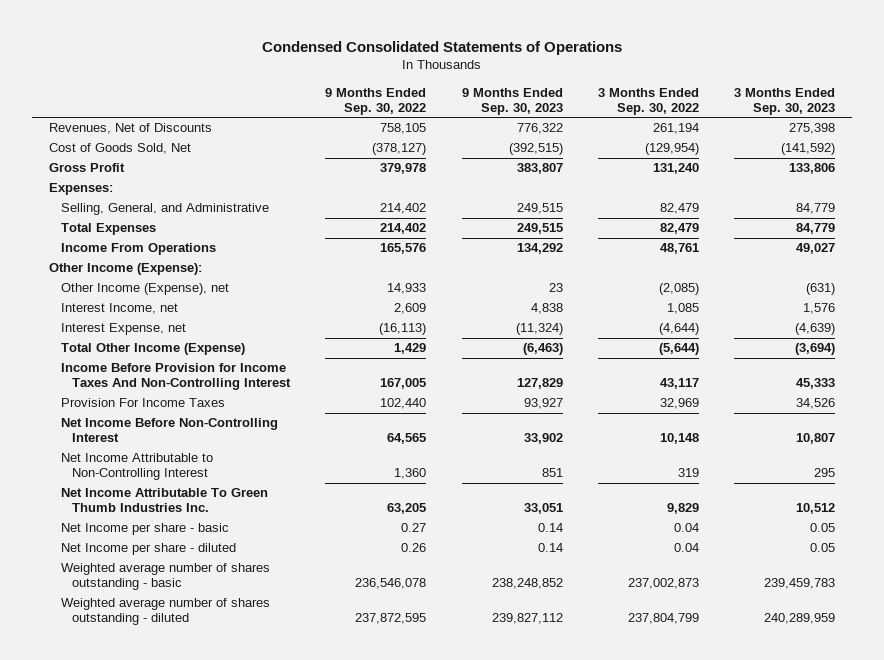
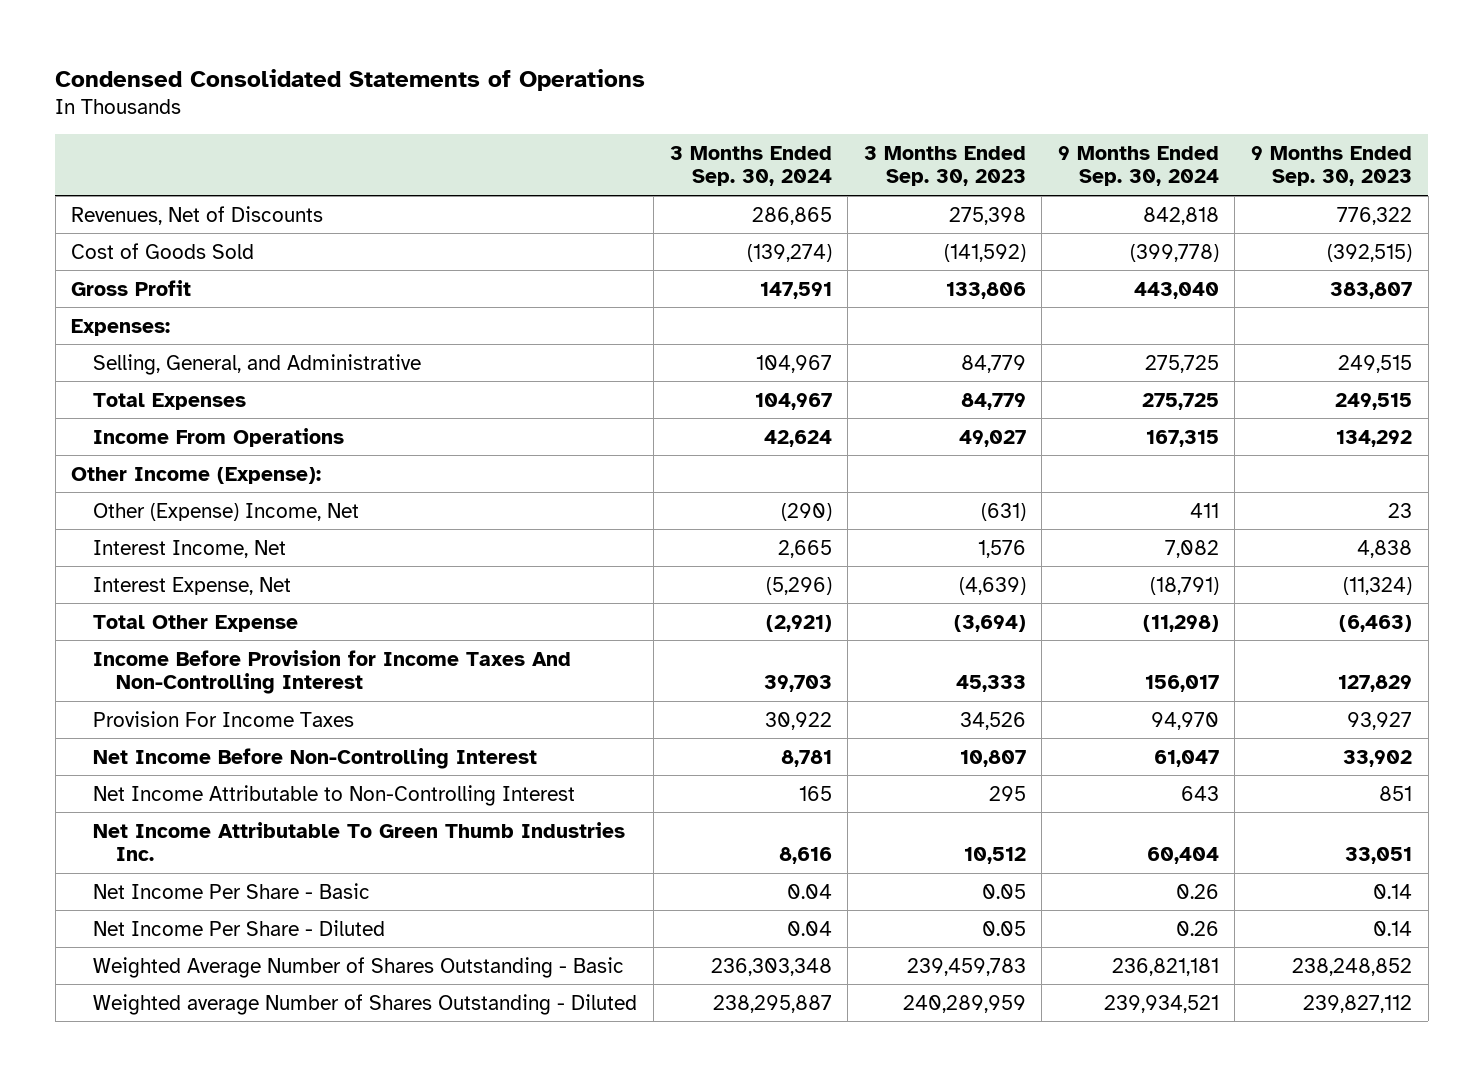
- | 9 Months Ended Sep. 30, 2022 | 9 Months Ended Sep. 30, 2023 | 3 Months Ended Sep. 30, 2022 | 3 Months Ended Sep. 30, 2023
+ | 3 Months Ended Sep. 30, 2024 | 3 Months Ended Sep. 30, 2023 | 9 Months Ended Sep. 30, 2024 | 9 Months Ended Sep. 30, 2023
- Cost of Goods Sold, Net | (378,127) | (392,515) | (129,954) | (141,592)
+ Cost of Goods Sold | (139,274) | (141,592) | (399,778) | (392,515)
- Other Income (Expense), net | 14,933 | 23 | (2,085) | (631)
- Interest Income, net | 2,609 | 4,838 | 1,085 | 1,576
- Interest Expense, net | (16,113) | (11,324) | (4,644) | (4,639)
- Total Other Income (Expense) | 1,429 | (6,463) | (5,644) | (3,694)
+ Other (Expense) Income, Net | (290) | (631) | 411 | 23
+ Interest Income, Net | 2,665 | 1,576 | 7,082 | 4,838
+ Interest Expense, Net | (5,296) | (4,639) | (18,791) | (11,324)
+ Total Other Expense | (2,921) | (3,694) | (11,298) | (6,463)
- Net Income per share - basic | 0.27 | 0.14 | 0.04 | 0.05
- Net Income per share - diluted | 0.26 | 0.14 | 0.04 | 0.05
- Weighted average number of shares outstanding - basic | 236,546,078 | 238,248,852 | 237,002,873 | 239,459,783
- Weighted average number of shares outstanding - diluted | 237,872,595 | 239,827,112 | 237,804,799 | 240,289,959
+ Net Income Per Share - Basic | 0.04 | 0.05 | 0.26 | 0.14
+ Net Income Per Share - Diluted | 0.04 | 0.05 | 0.26 | 0.14
+ Weighted Average Number of Shares Outstanding - Basic | 236,303,348 | 239,459,783 | 236,821,181 | 238,248,852
+ Weighted average Number of Shares Outstanding - Diluted | 238,295,887 | 240,289,959 | 239,934,521 | 239,827,112

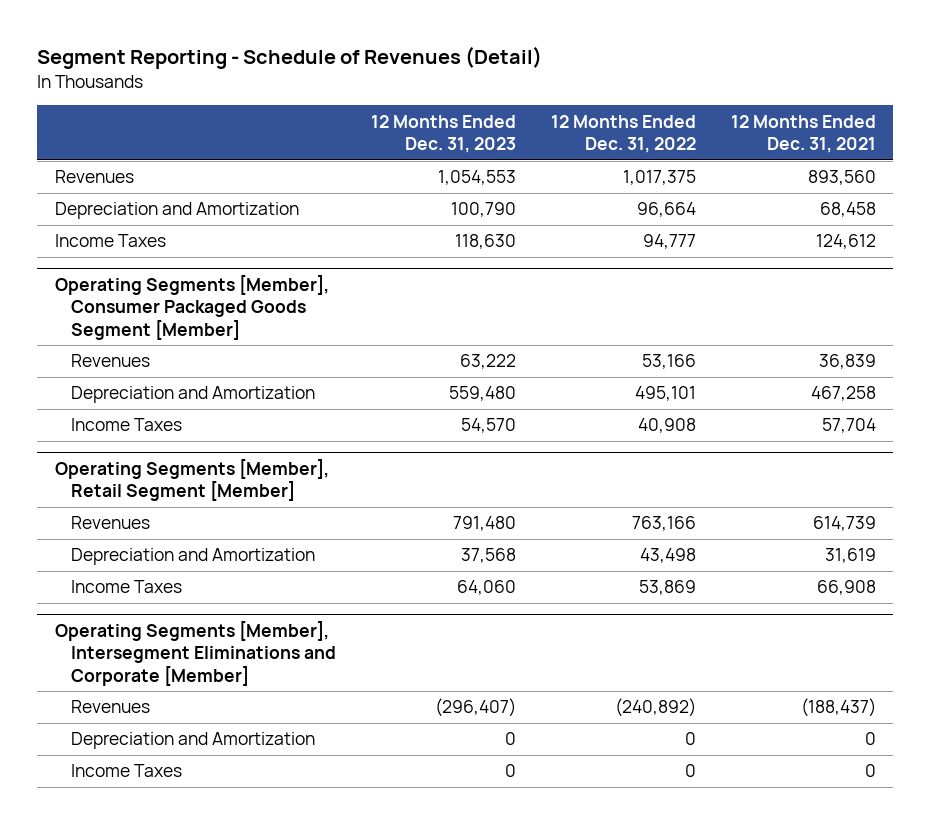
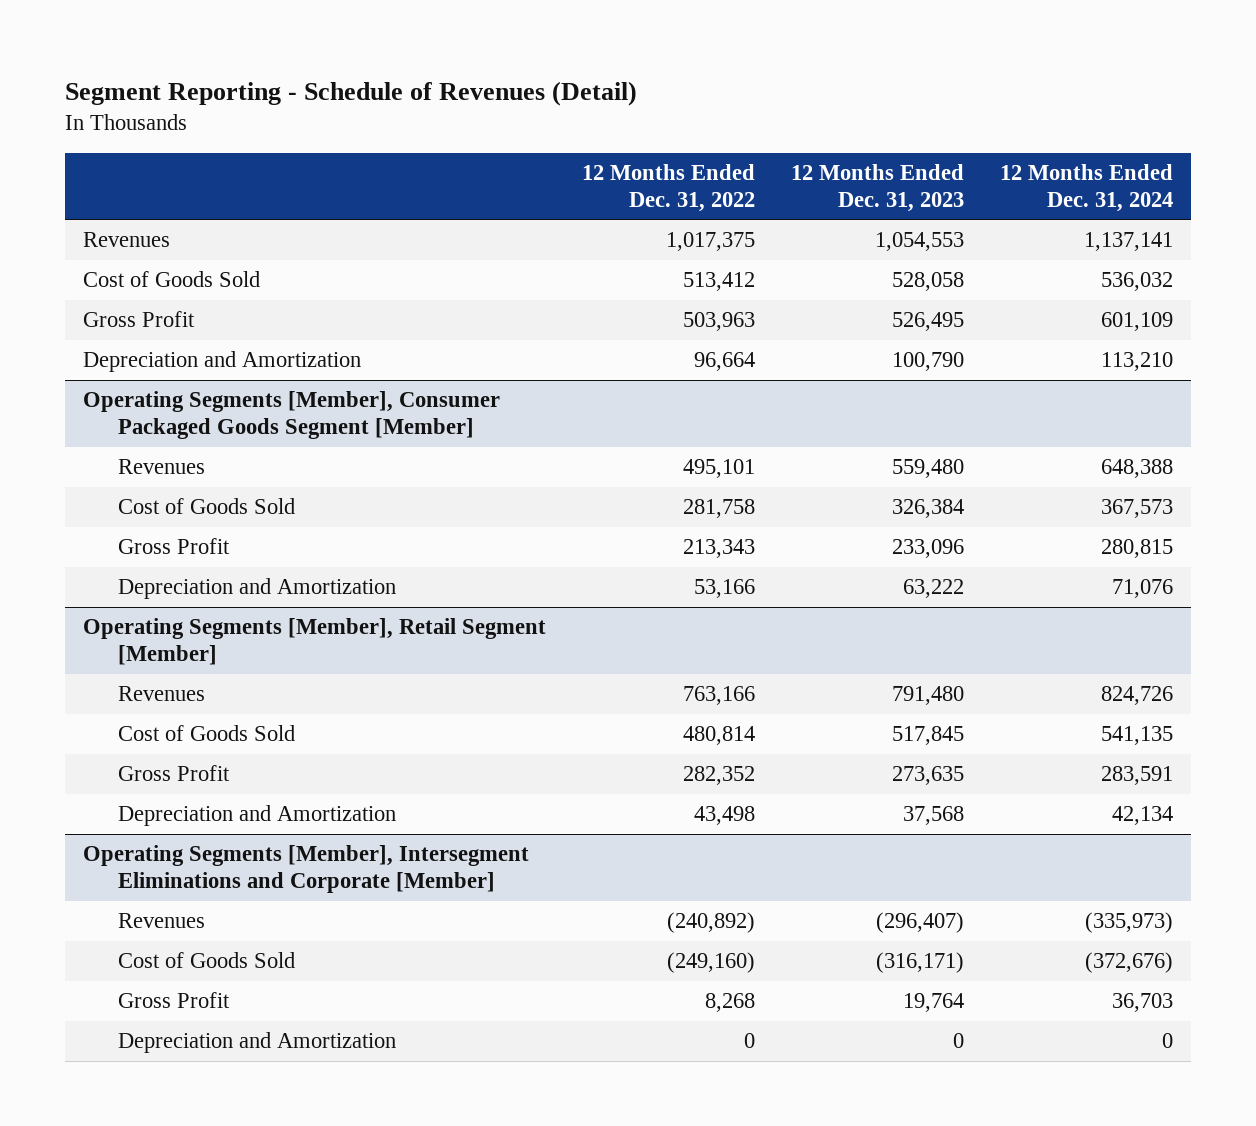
- | 12 Months Ended Dec. 31, 2023 | 12 Months Ended Dec. 31, 2022 | 12 Months Ended Dec. 31, 2021
+ | 12 Months Ended Dec. 31, 2022 | 12 Months Ended Dec. 31, 2023 | 12 Months Ended Dec. 31, 2024
+ Cost of Goods Sold | 513,412 | 528,058 | 536,032
+ Gross Profit | 503,963 | 526,495 | 601,109
- Income Taxes | 118,630 | 94,777 | 124,612
@ Operating Segments [Member], Consumer Packaged Goods Segment [Member]
- Revenues | 63,222 | 53,166 | 36,839
- Depreciation and Amortization | 559,480 | 495,101 | 467,258
- Income Taxes | 54,570 | 40,908 | 57,704
+ Revenues | 495,101 | 559,480 | 648,388
+ Cost of Goods Sold | 281,758 | 326,384 | 367,573
+ Gross Profit | 213,343 | 233,096 | 280,815
+ Depreciation and Amortization | 53,166 | 63,222 | 71,076
@ Operating Segments [Member], Retail Segment [Member]
+ Cost of Goods Sold | 480,814 | 517,845 | 541,135
+ Gross Profit | 282,352 | 273,635 | 283,591
- Income Taxes | 64,060 | 53,869 | 66,908
@ Operating Segments [Member], Intersegment Eliminations and Corporate [Member]
+ Cost of Goods Sold | (249,160) | (316,171) | (372,676)
+ Gross Profit | 8,268 | 19,764 | 36,703
- Income Taxes | 0 | 0 | 0

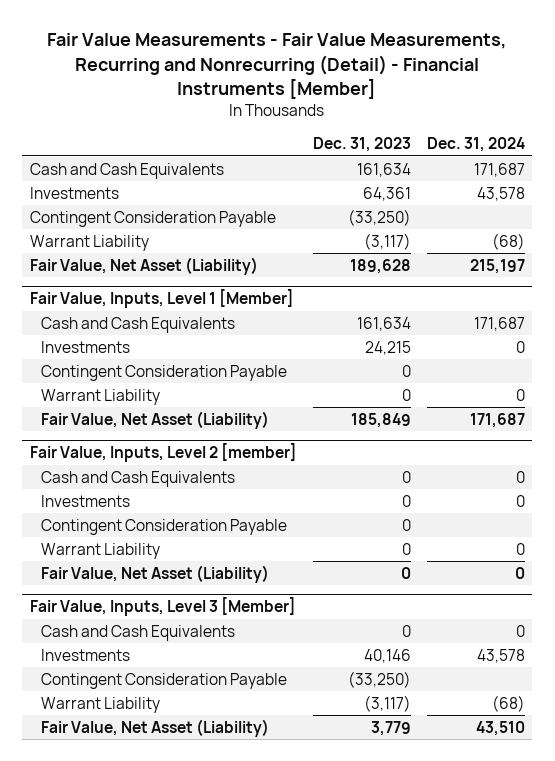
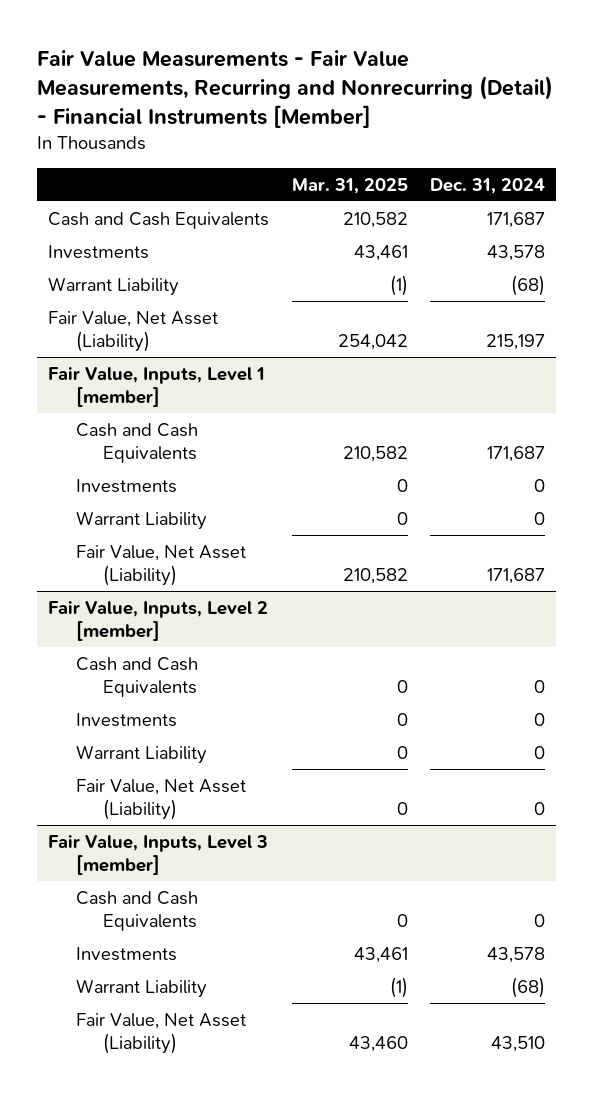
- | Dec. 31, 2023 | Dec. 31, 2024
+ | Mar. 31, 2025 | Dec. 31, 2024
- Contingent Consideration Payable | (33,250) |
- Fair Value, Inputs, Level 1 [Member]
+ Fair Value, Inputs, Level 1 [member]
- Contingent Consideration Payable | 0 |
@ Fair Value, Inputs, Level 2 [member]
- Contingent Consideration Payable | 0 |
- Fair Value, Inputs, Level 3 [Member]
+ Fair Value, Inputs, Level 3 [member]
- Contingent Consideration Payable | (33,250) |

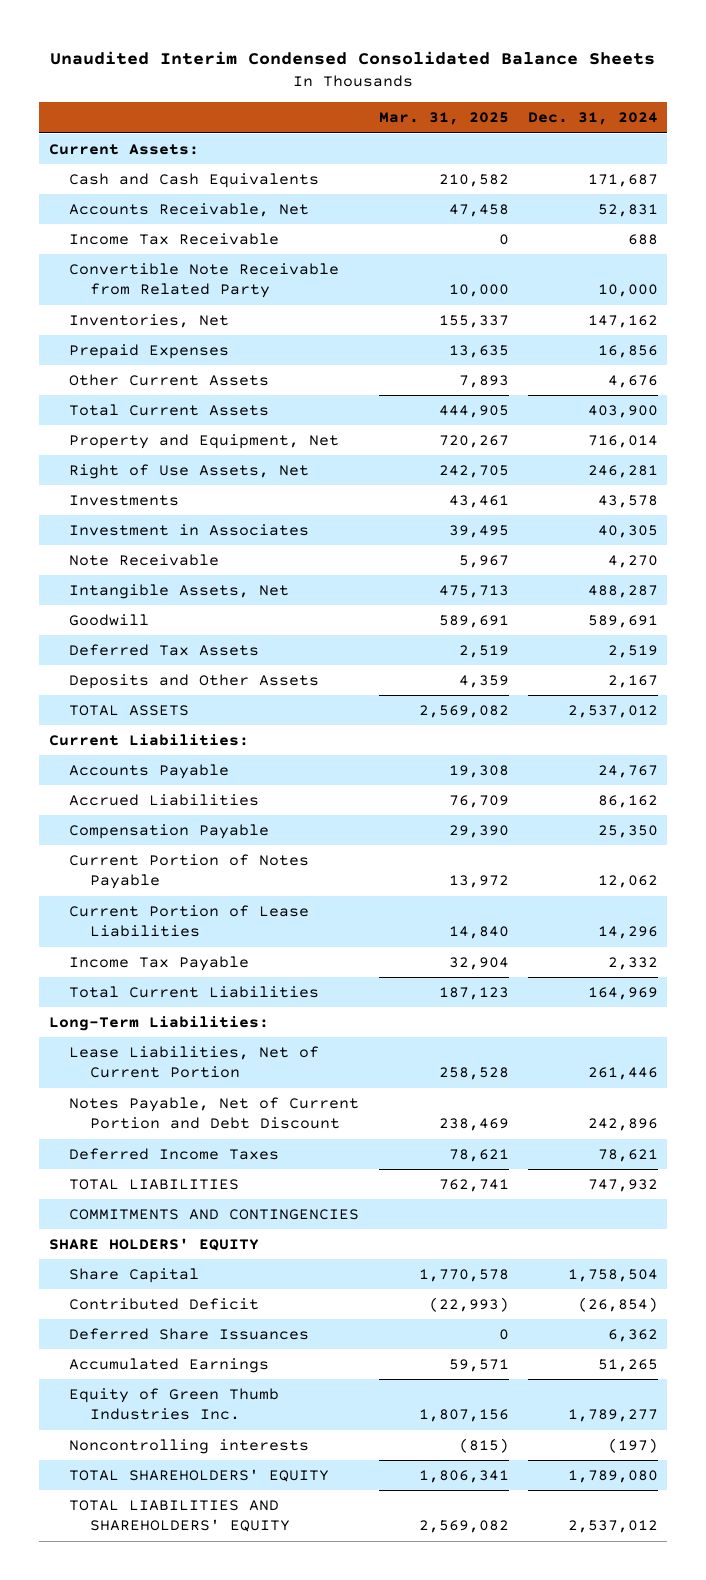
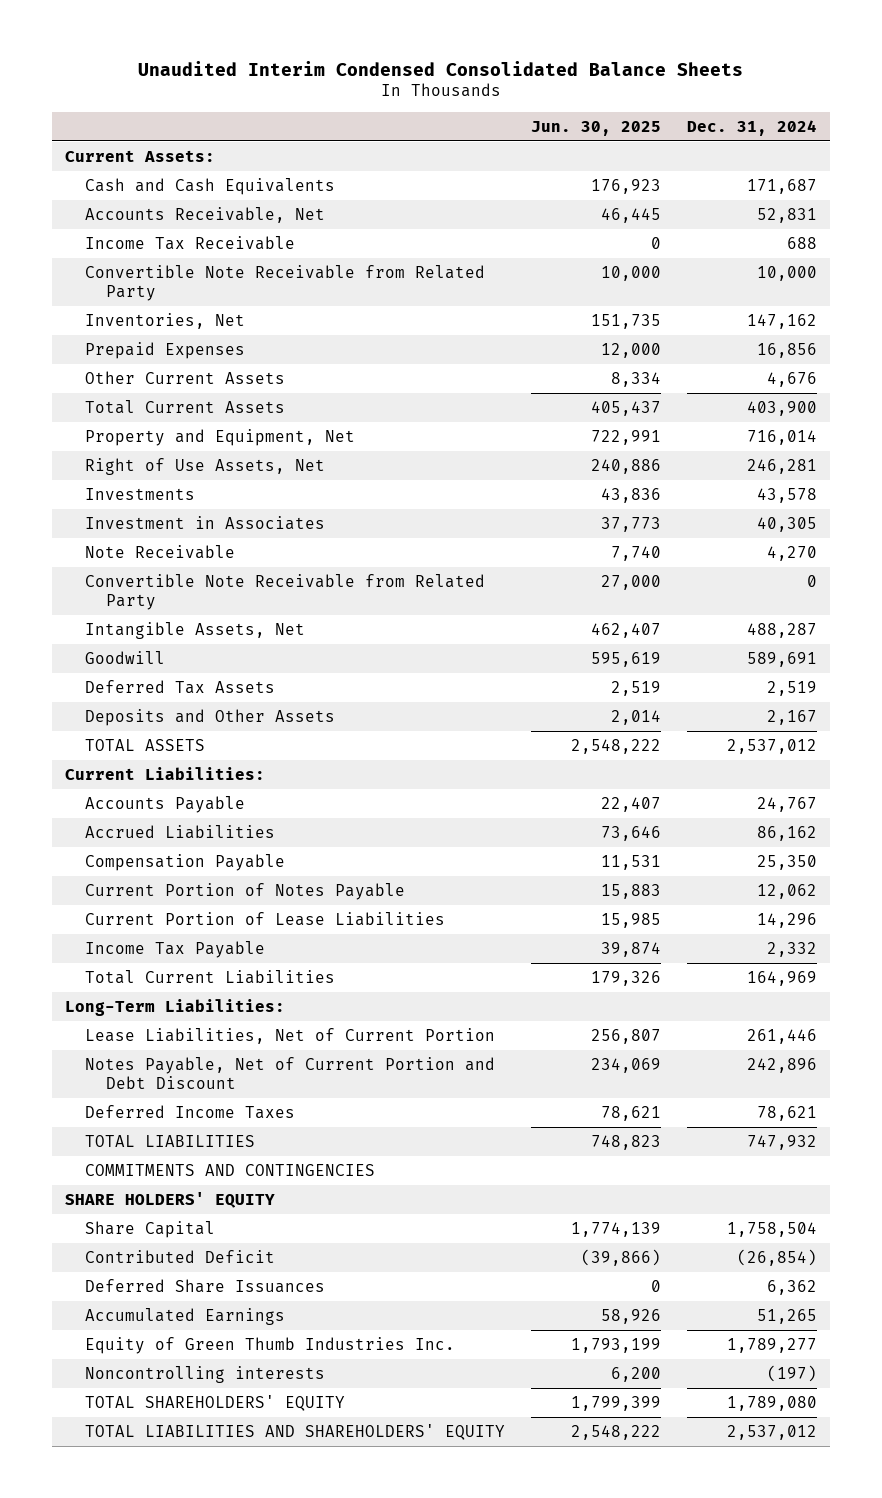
- | Mar. 31, 2025 | Dec. 31, 2024
+ | Jun. 30, 2025 | Dec. 31, 2024
+ Convertible Note Receivable from Related Party | 27,000 | 0

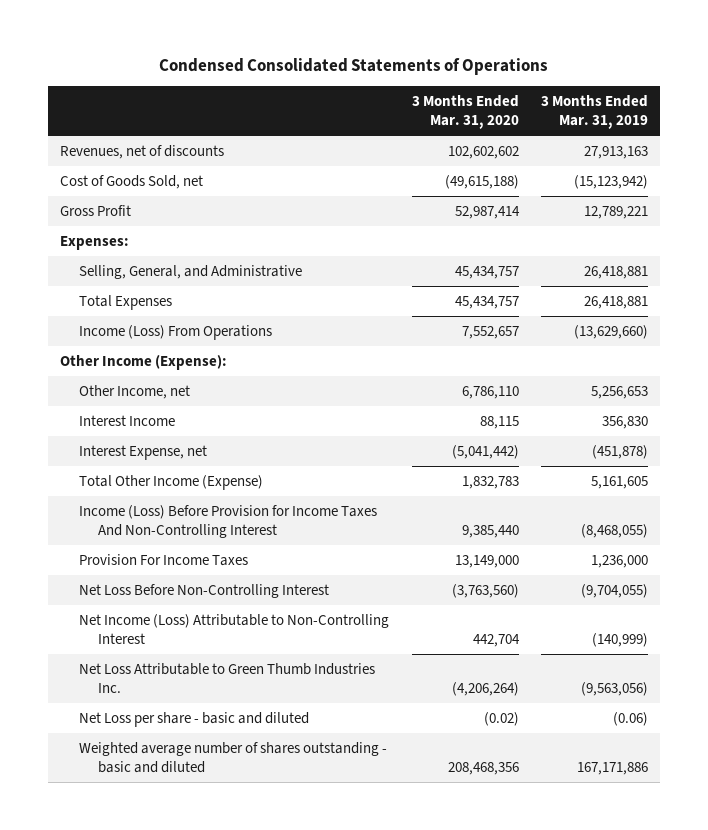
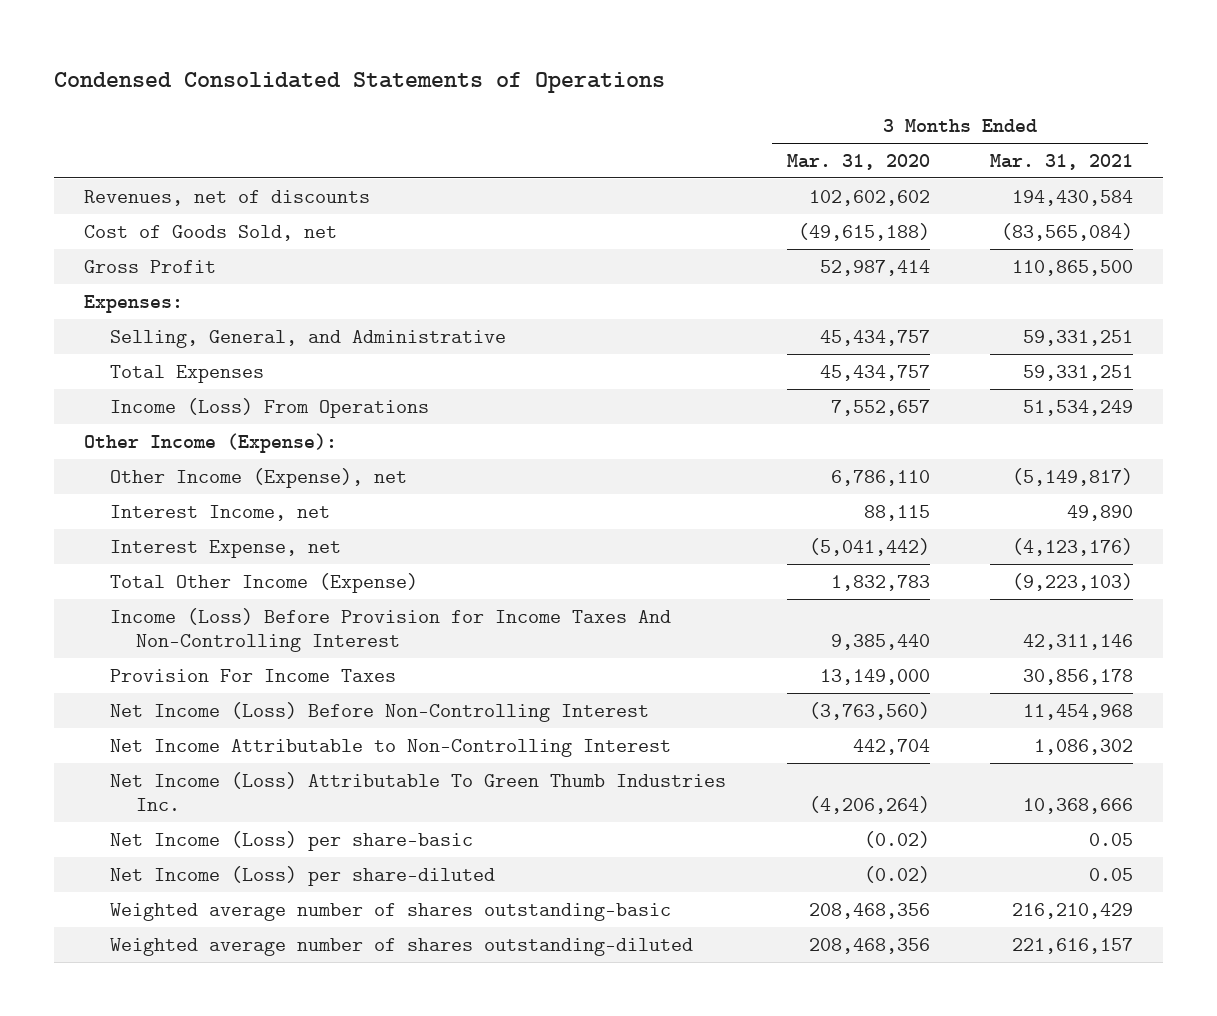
- | 3 Months Ended Mar. 31, 2020 | 3 Months Ended Mar. 31, 2019
+ | 3 Months Ended Mar. 31, 2020 | 3 Months Ended Mar. 31, 2021
- Other Income, net | 6,786,110 | 5,256,653
- Interest Income | 88,115 | 356,830
+ Other Income (Expense), net | 6,786,110 | (5,149,817)
+ Interest Income, net | 88,115 | 49,890
- Net Loss Before Non-Controlling Interest | (3,763,560) | (9,704,055)
- Net Income (Loss) Attributable to Non-Controlling Interest | 442,704 | (140,999)
- Net Loss Attributable to Green Thumb Industries Inc. | (4,206,264) | (9,563,056)
- Net Loss per share - basic and diluted | (0.02) | (0.06)
- Weighted average number of shares outstanding - basic and diluted | 208,468,356 | 167,171,886
+ Net Income (Loss) Before Non-Controlling Interest | (3,763,560) | 11,454,968
+ Net Income Attributable to Non-Controlling Interest | 442,704 | 1,086,302
+ Net Income (Loss) Attributable To Green Thumb Industries Inc. | (4,206,264) | 10,368,666
+ Net Income (Loss) per share-basic | (0.02) | 0.05
+ Net Income (Loss) per share-diluted | (0.02) | 0.05
+ Weighted average number of shares outstanding-basic | 208,468,356 | 216,210,429
+ Weighted average number of shares outstanding-diluted | 208,468,356 | 221,616,157

